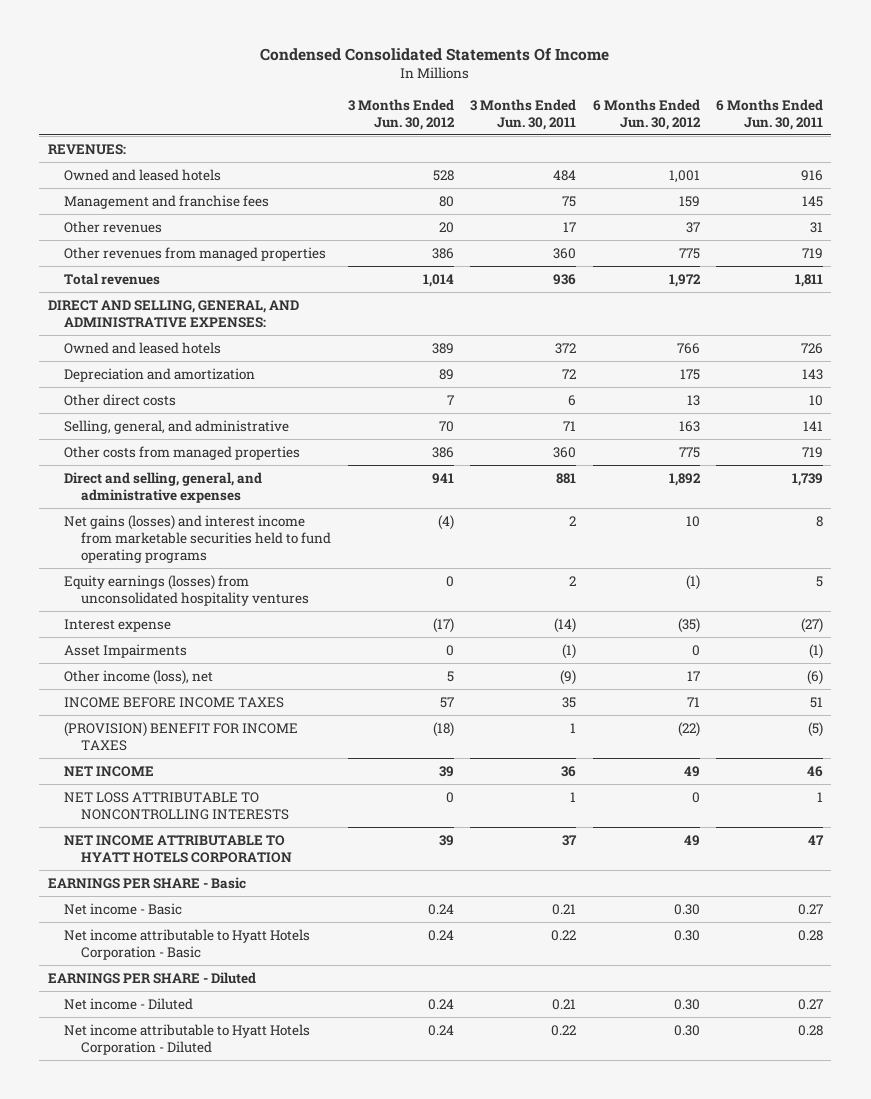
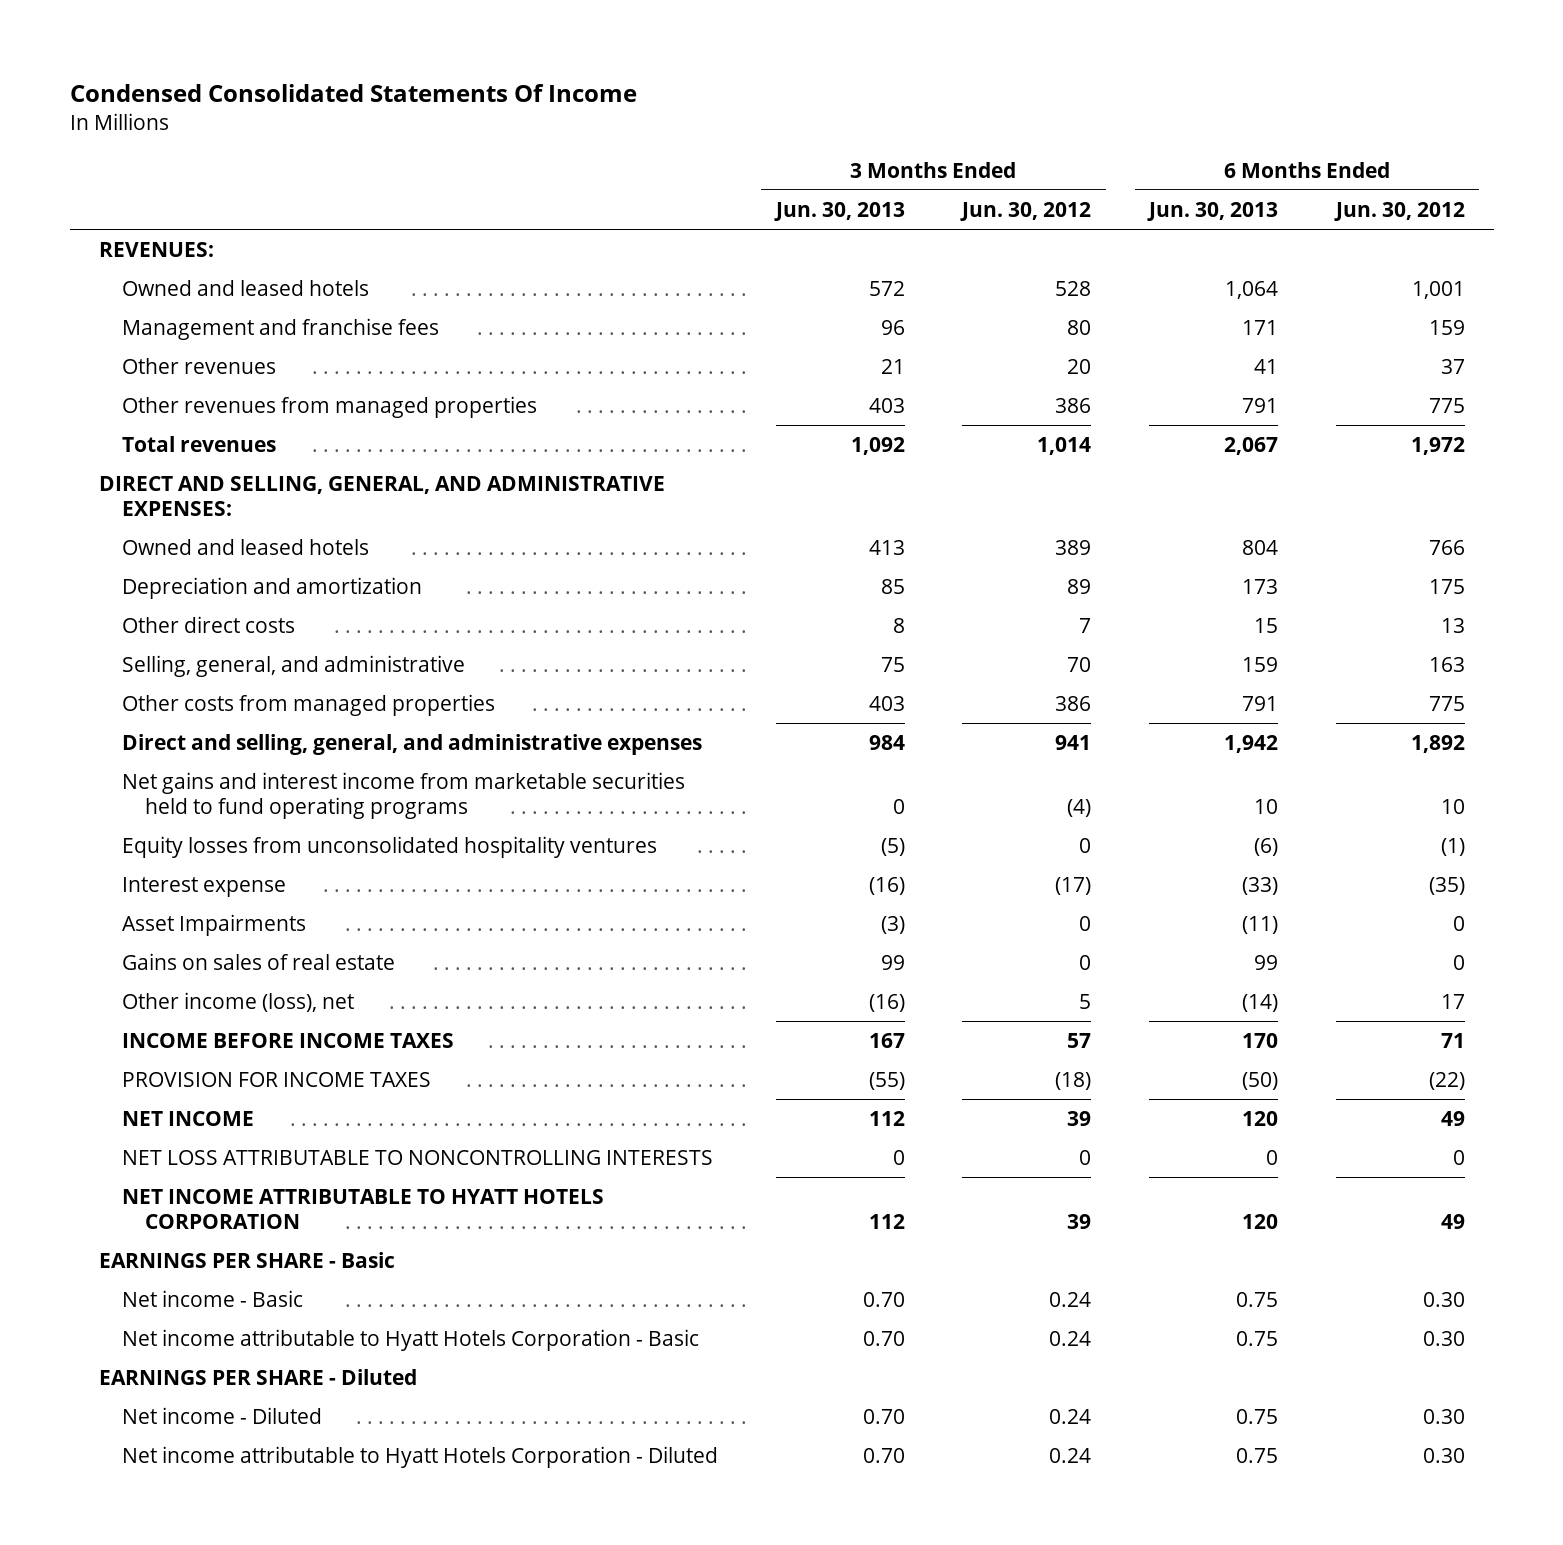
- | 3 Months Ended Jun. 30, 2012 | 3 Months Ended Jun. 30, 2011 | 6 Months Ended Jun. 30, 2012 | 6 Months Ended Jun. 30, 2011
+ | 3 Months Ended Jun. 30, 2013 | 3 Months Ended Jun. 30, 2012 | 6 Months Ended Jun. 30, 2013 | 6 Months Ended Jun. 30, 2012
- Net gains (losses) and interest income from marketable securities held to fund operating programs | (4) | 2 | 10 | 8
- Equity earnings (losses) from unconsolidated hospitality ventures | 0 | 2 | (1) | 5
+ Net gains and interest income from marketable securities held to fund operating programs | 0 | (4) | 10 | 10
+ Equity losses from unconsolidated hospitality ventures | (5) | 0 | (6) | (1)
+ Gains on sales of real estate | 99 | 0 | 99 | 0
- (PROVISION) BENEFIT FOR INCOME TAXES | (18) | 1 | (22) | (5)
+ PROVISION FOR INCOME TAXES | (55) | (18) | (50) | (22)

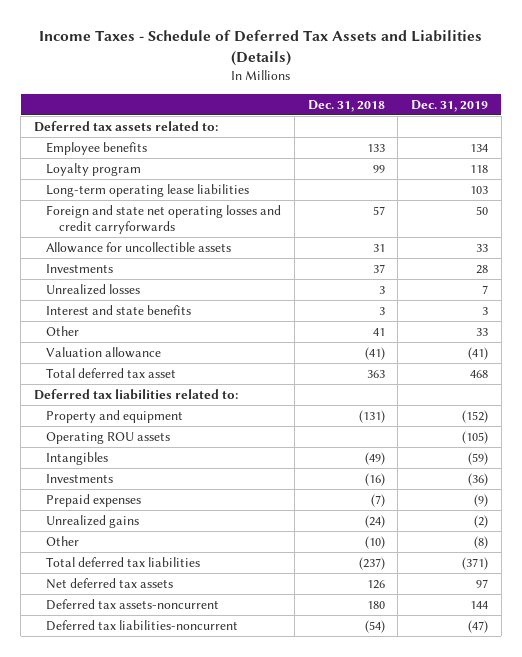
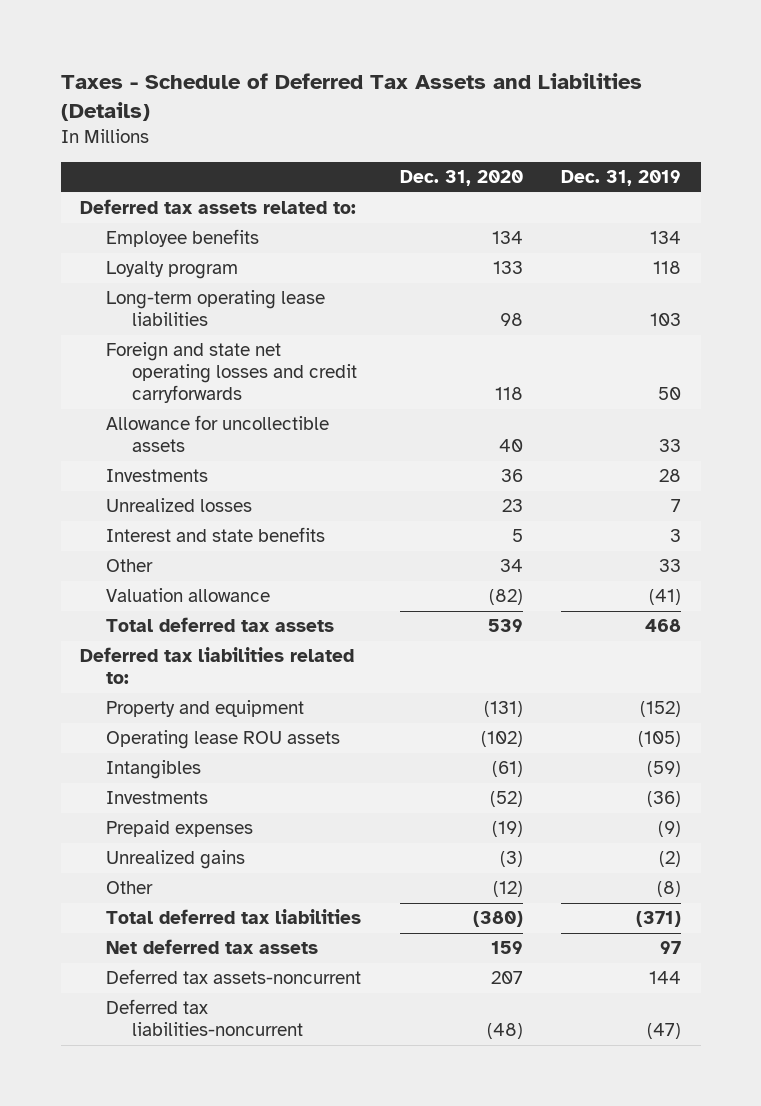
- Income Taxes - Schedule of Deferred Tax Assets and Liabilities (Details)
+ Taxes - Schedule of Deferred Tax Assets and Liabilities (Details)
- | Dec. 31, 2018 | Dec. 31, 2019
+ | Dec. 31, 2020 | Dec. 31, 2019
- Total deferred tax asset | 363 | 468
+ Total deferred tax assets | 539 | 468
- Operating ROU assets | | (105)
+ Operating lease ROU assets | (102) | (105)

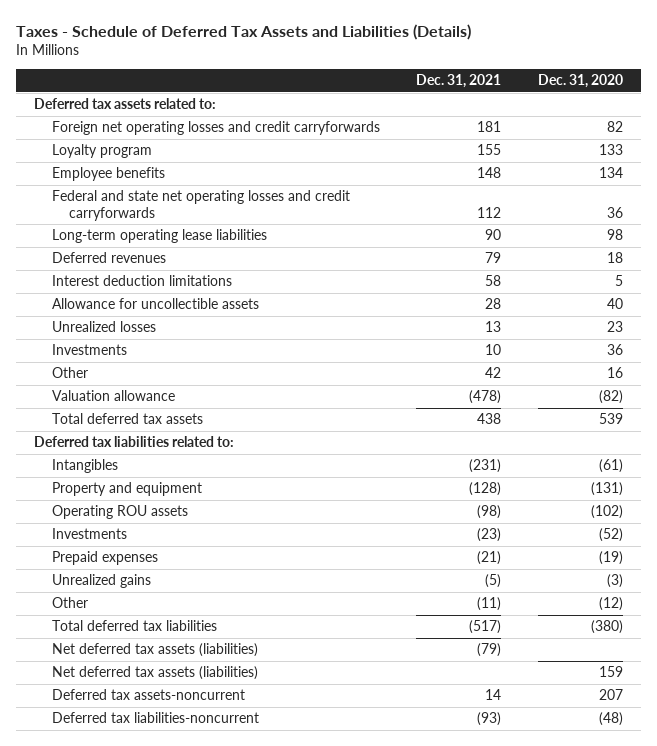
- | Dec. 31, 2020 | Dec. 31, 2019
+ | Dec. 31, 2021 | Dec. 31, 2020
+ Foreign net operating losses and credit carryforwards | 181 | 82
moved down: Employee benefits | 148 | 134
+ Federal and state net operating losses and credit carryforwards | 112 | 36
- Foreign and state net operating losses and credit carryforwards | 118 | 50
+ Deferred revenues | 79 | 18
+ Interest deduction limitations | 58 | 5
- Interest and state benefits | 5 | 3
- Other | 34 | 33
moved down: Investments | 10 | 36
+ Other | 42 | 16
- Operating lease ROU assets | (102) | (105)
moved down: Property and equipment | (128) | (131)
+ Operating ROU assets | (98) | (102)
- Net deferred tax assets | 159 | 97
+ Net deferred tax assets (liabilities) | (79) |
+ Net deferred tax assets (liabilities) | | 159

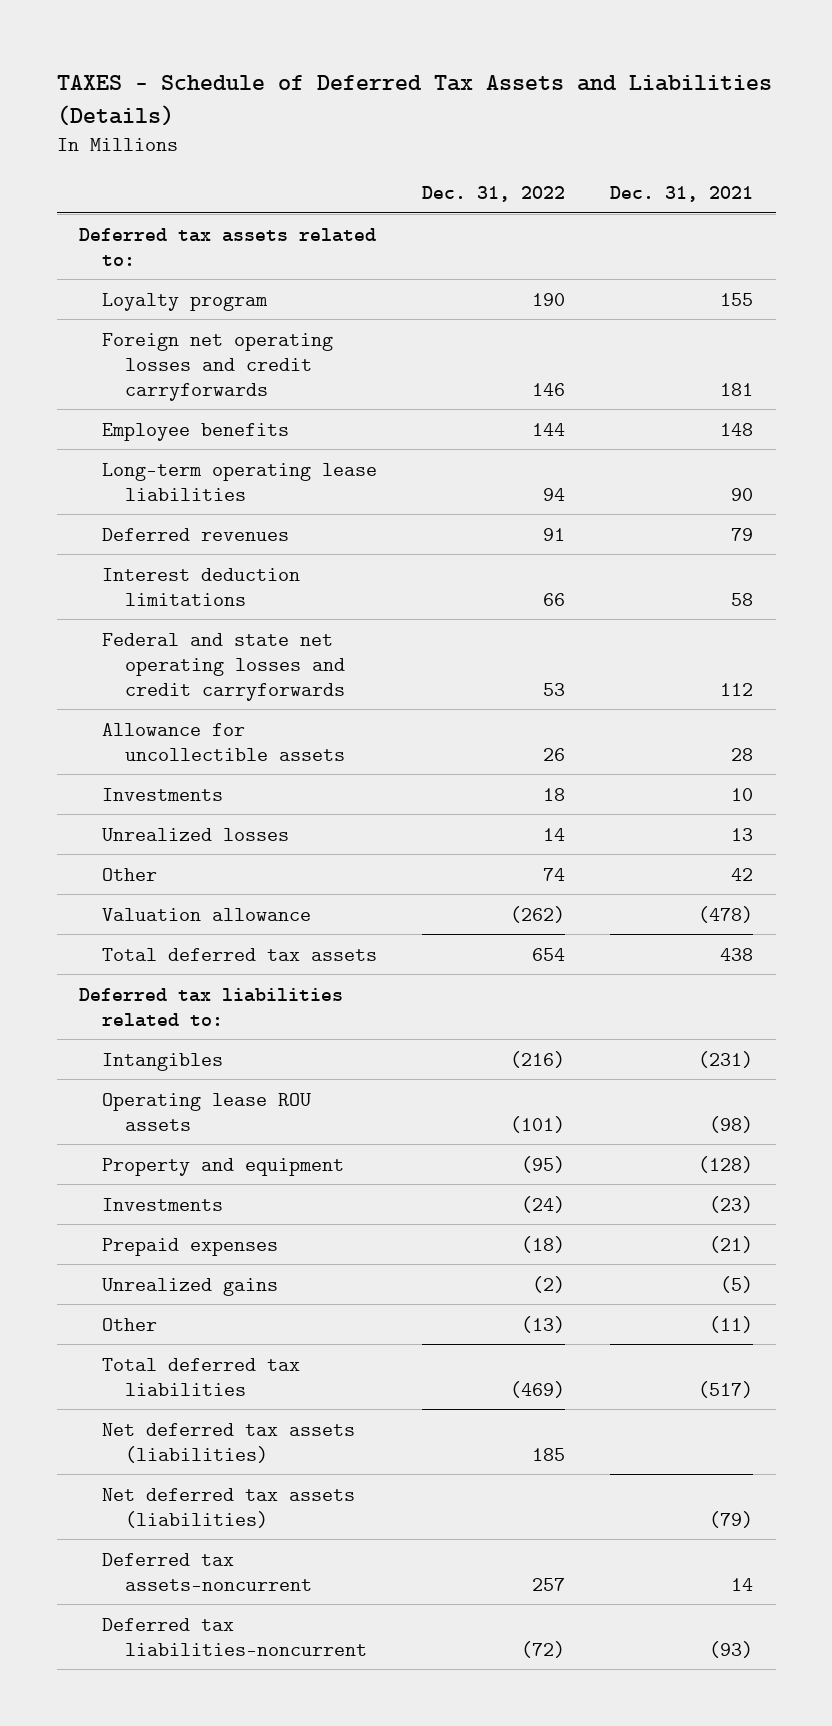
- Taxes - Schedule of Deferred Tax Assets and Liabilities (Details)
+ TAXES - Schedule of Deferred Tax Assets and Liabilities (Details)
- | Dec. 31, 2021 | Dec. 31, 2020
+ | Dec. 31, 2022 | Dec. 31, 2021
moved down: Foreign net operating losses and credit carryforwards | 146 | 181
moved down: Federal and state net operating losses and credit carryforwards | 53 | 112
moved down: Unrealized losses | 14 | 13
+ Operating lease ROU assets | (101) | (98)
- Operating ROU assets | (98) | (102)
moved down: Net deferred tax assets (liabilities) | | (79)

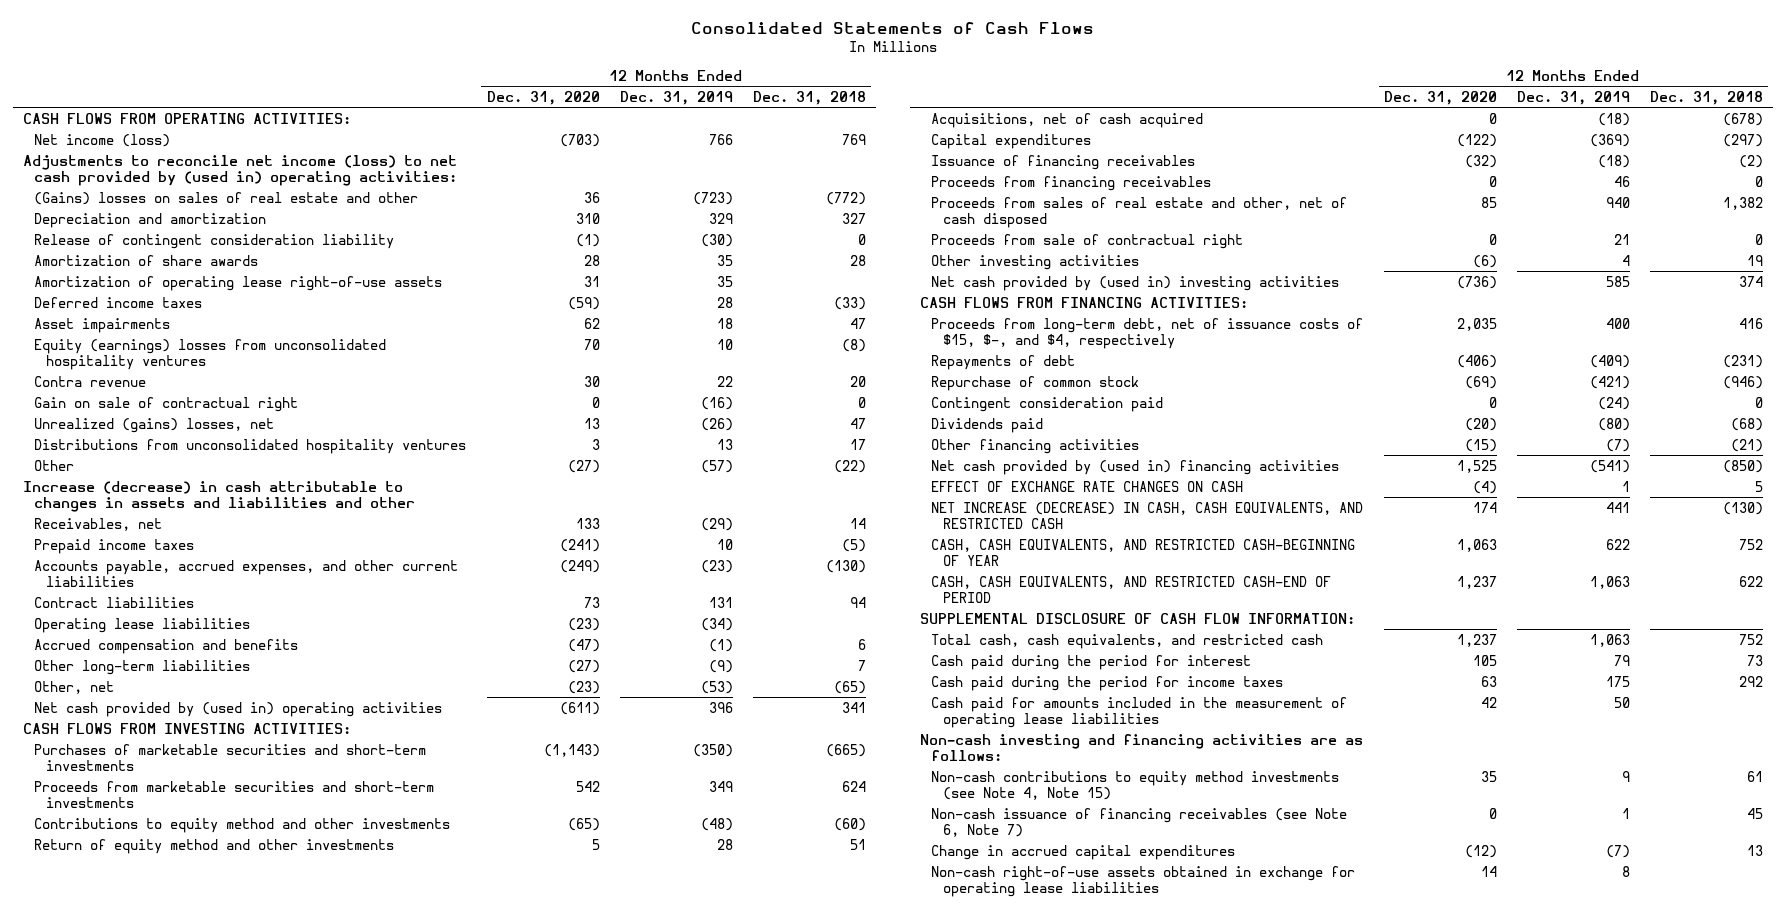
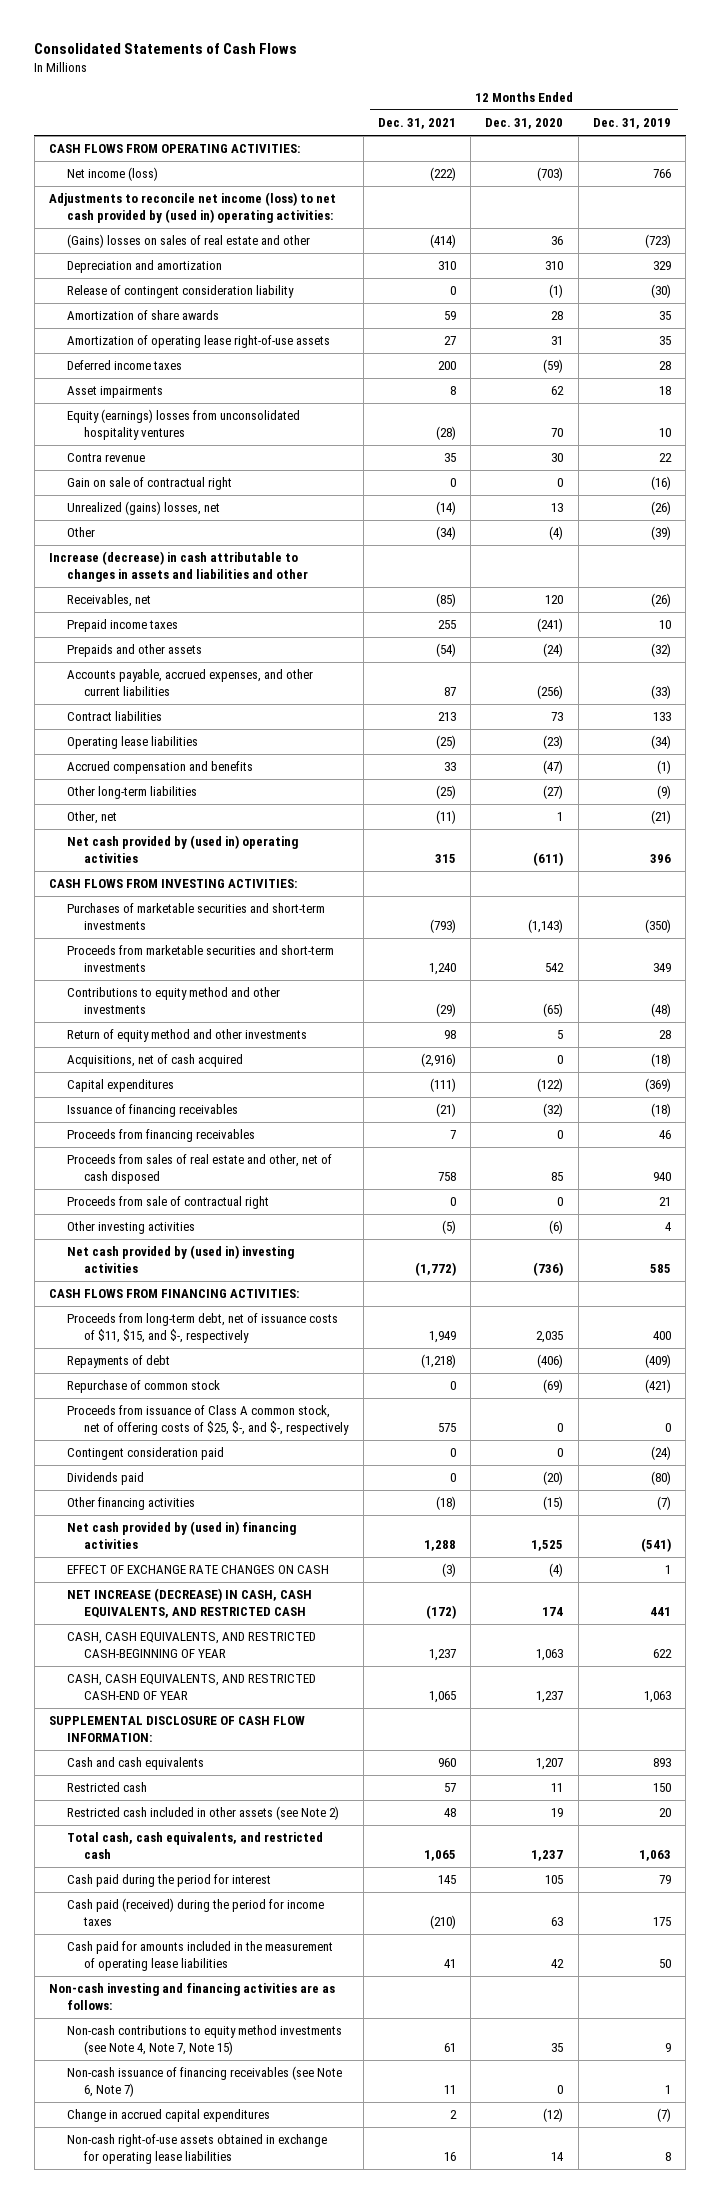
- | 12 Months Ended Dec. 31, 2020 | 12 Months Ended Dec. 31, 2019 | 12 Months Ended Dec. 31, 2018
+ | 12 Months Ended Dec. 31, 2021 | 12 Months Ended Dec. 31, 2020 | 12 Months Ended Dec. 31, 2019
- Distributions from unconsolidated hospitality ventures | 3 | 13 | 17
- Other | (27) | (57) | (22)
+ Other | (34) | (4) | (39)
- Receivables, net | 133 | (29) | 14
+ Receivables, net | (85) | 120 | (26)
- Accounts payable, accrued expenses, and other current liabilities | (249) | (23) | (130)
- Contract liabilities | 73 | 131 | 94
+ Prepaids and other assets | (54) | (24) | (32)
+ Accounts payable, accrued expenses, and other current liabilities | 87 | (256) | (33)
+ Contract liabilities | 213 | 73 | 133
- Other, net | (23) | (53) | (65)
+ Other, net | (11) | 1 | (21)
- Proceeds from long-term debt, net of issuance costs of $15, $-, and $4, respectively | 2,035 | 400 | 416
+ Proceeds from long-term debt, net of issuance costs of $11, $15, and $-, respectively | 1,949 | 2,035 | 400
+ Proceeds from issuance of Class A common stock, net of offering costs of $25, $-, and $-, respectively | 575 | 0 | 0
- CASH, CASH EQUIVALENTS, AND RESTRICTED CASH-END OF PERIOD | 1,237 | 1,063 | 622
+ CASH, CASH EQUIVALENTS, AND RESTRICTED CASH-END OF YEAR | 1,065 | 1,237 | 1,063
+ Cash and cash equivalents | 960 | 1,207 | 893
+ Restricted cash | 57 | 11 | 150
+ Restricted cash included in other assets (see Note 2) | 48 | 19 | 20
- Cash paid during the period for income taxes | 63 | 175 | 292
+ Cash paid (received) during the period for income taxes | (210) | 63 | 175
- Non-cash contributions to equity method investments (see Note 4, Note 15) | 35 | 9 | 61
+ Non-cash contributions to equity method investments (see Note 4, Note 7, Note 15) | 61 | 35 | 9

